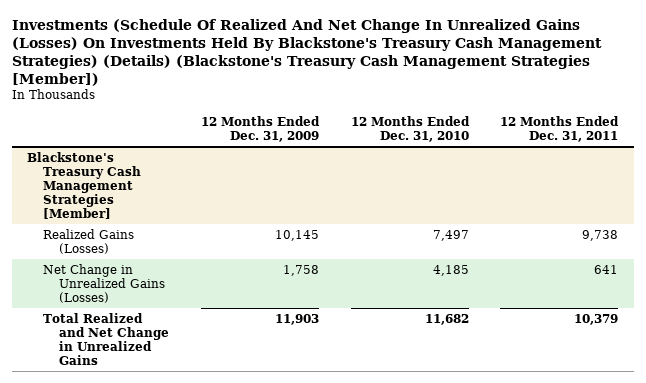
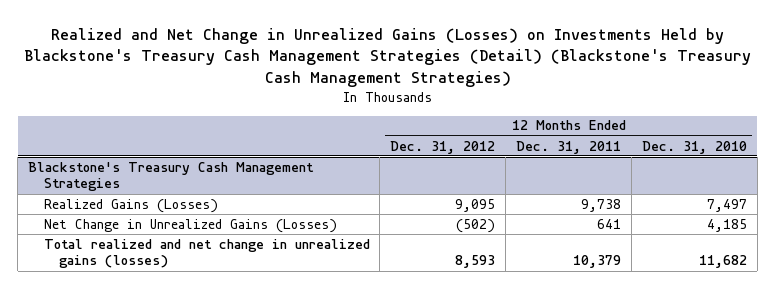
- Investments (Schedule Of Realized And Net Change In Unrealized Gains (Losses) On Investments Held By Blackstone's Treasury Cash Management Strategies) (Details) (Blackstone's Treasury Cash Management Strategies [Member])
+ Realized and Net Change in Unrealized Gains (Losses) on Investments Held by Blackstone's Treasury Cash Management Strategies (Detail) (Blackstone's Treasury Cash Management Strategies)
- | 12 Months Ended Dec. 31, 2009 | 12 Months Ended Dec. 31, 2010 | 12 Months Ended Dec. 31, 2011
+ | 12 Months Ended Dec. 31, 2012 | 12 Months Ended Dec. 31, 2011 | 12 Months Ended Dec. 31, 2010
- Blackstone's Treasury Cash Management Strategies [Member]
+ Blackstone's Treasury Cash Management Strategies
- Total Realized and Net Change in Unrealized Gains | 11,903 | 11,682 | 10,379
+ Total realized and net change in unrealized gains (losses) | 8,593 | 10,379 | 11,682

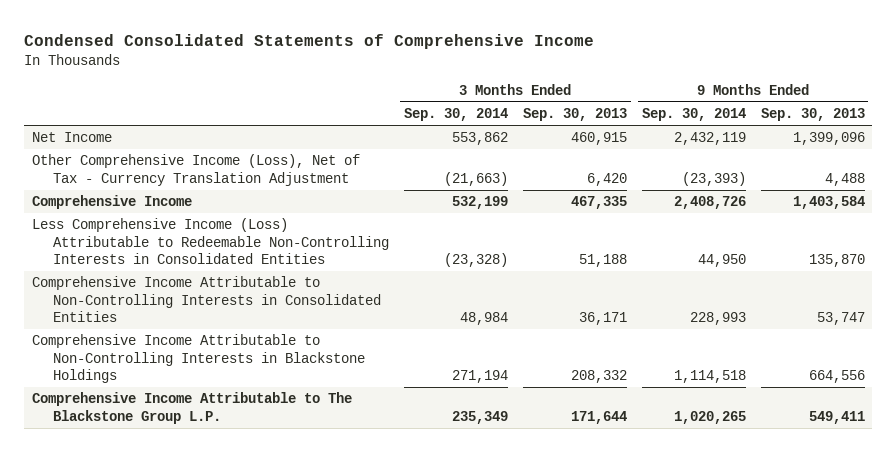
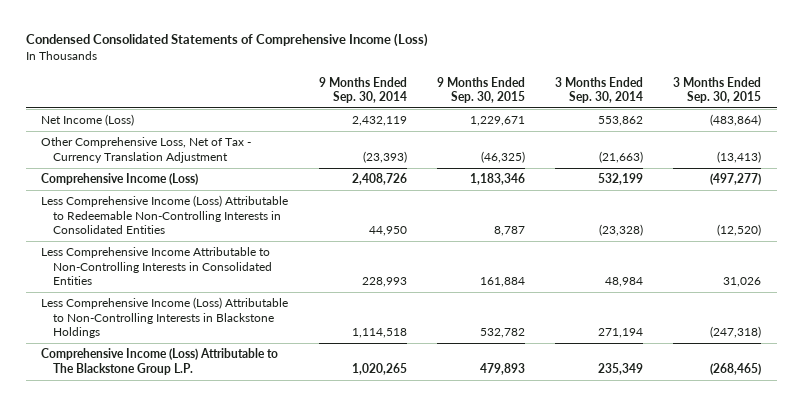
- Condensed Consolidated Statements of Comprehensive Income
+ Condensed Consolidated Statements of Comprehensive Income (Loss)
- | 3 Months Ended Sep. 30, 2014 | 3 Months Ended Sep. 30, 2013 | 9 Months Ended Sep. 30, 2014 | 9 Months Ended Sep. 30, 2013
+ | 9 Months Ended Sep. 30, 2014 | 9 Months Ended Sep. 30, 2015 | 3 Months Ended Sep. 30, 2014 | 3 Months Ended Sep. 30, 2015
- Net Income | 553,862 | 460,915 | 2,432,119 | 1,399,096
- Other Comprehensive Income (Loss), Net of Tax - Currency Translation Adjustment | (21,663) | 6,420 | (23,393) | 4,488
- Comprehensive Income | 532,199 | 467,335 | 2,408,726 | 1,403,584
+ Net Income (Loss) | 2,432,119 | 1,229,671 | 553,862 | (483,864)
+ Other Comprehensive Loss, Net of Tax - Currency Translation Adjustment | (23,393) | (46,325) | (21,663) | (13,413)
+ Comprehensive Income (Loss) | 2,408,726 | 1,183,346 | 532,199 | (497,277)
- Comprehensive Income Attributable to Non-Controlling Interests in Consolidated Entities | 48,984 | 36,171 | 228,993 | 53,747
- Comprehensive Income Attributable to Non-Controlling Interests in Blackstone Holdings | 271,194 | 208,332 | 1,114,518 | 664,556
- Comprehensive Income Attributable to The Blackstone Group L.P. | 235,349 | 171,644 | 1,020,265 | 549,411
+ Less Comprehensive Income Attributable to Non-Controlling Interests in Consolidated Entities | 228,993 | 161,884 | 48,984 | 31,026
+ Less Comprehensive Income (Loss) Attributable to Non-Controlling Interests in Blackstone Holdings | 1,114,518 | 532,782 | 271,194 | (247,318)
+ Comprehensive Income (Loss) Attributable to The Blackstone Group L.P. | 1,020,265 | 479,893 | 235,349 | (268,465)

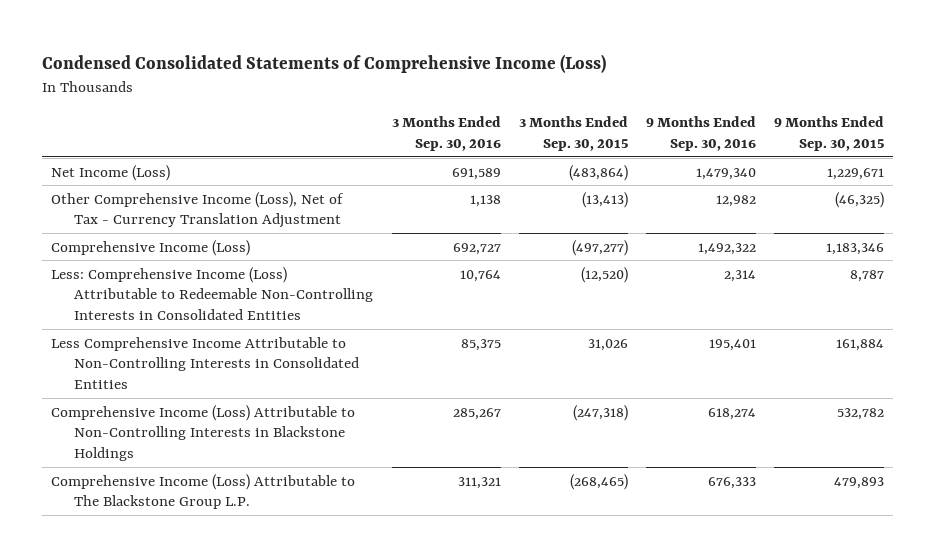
- | 9 Months Ended Sep. 30, 2014 | 9 Months Ended Sep. 30, 2015 | 3 Months Ended Sep. 30, 2014 | 3 Months Ended Sep. 30, 2015
+ | 3 Months Ended Sep. 30, 2016 | 3 Months Ended Sep. 30, 2015 | 9 Months Ended Sep. 30, 2016 | 9 Months Ended Sep. 30, 2015
- Other Comprehensive Loss, Net of Tax - Currency Translation Adjustment | (23,393) | (46,325) | (21,663) | (13,413)
+ Other Comprehensive Income (Loss), Net of Tax - Currency Translation Adjustment | 1,138 | (13,413) | 12,982 | (46,325)
- Less Comprehensive Income (Loss) Attributable to Redeemable Non-Controlling Interests in Consolidated Entities | 44,950 | 8,787 | (23,328) | (12,520)
+ Less: Comprehensive Income (Loss) Attributable to Redeemable Non-Controlling Interests in Consolidated Entities | 10,764 | (12,520) | 2,314 | 8,787
- Less Comprehensive Income (Loss) Attributable to Non-Controlling Interests in Blackstone Holdings | 1,114,518 | 532,782 | 271,194 | (247,318)
+ Comprehensive Income (Loss) Attributable to Non-Controlling Interests in Blackstone Holdings | 285,267 | (247,318) | 618,274 | 532,782

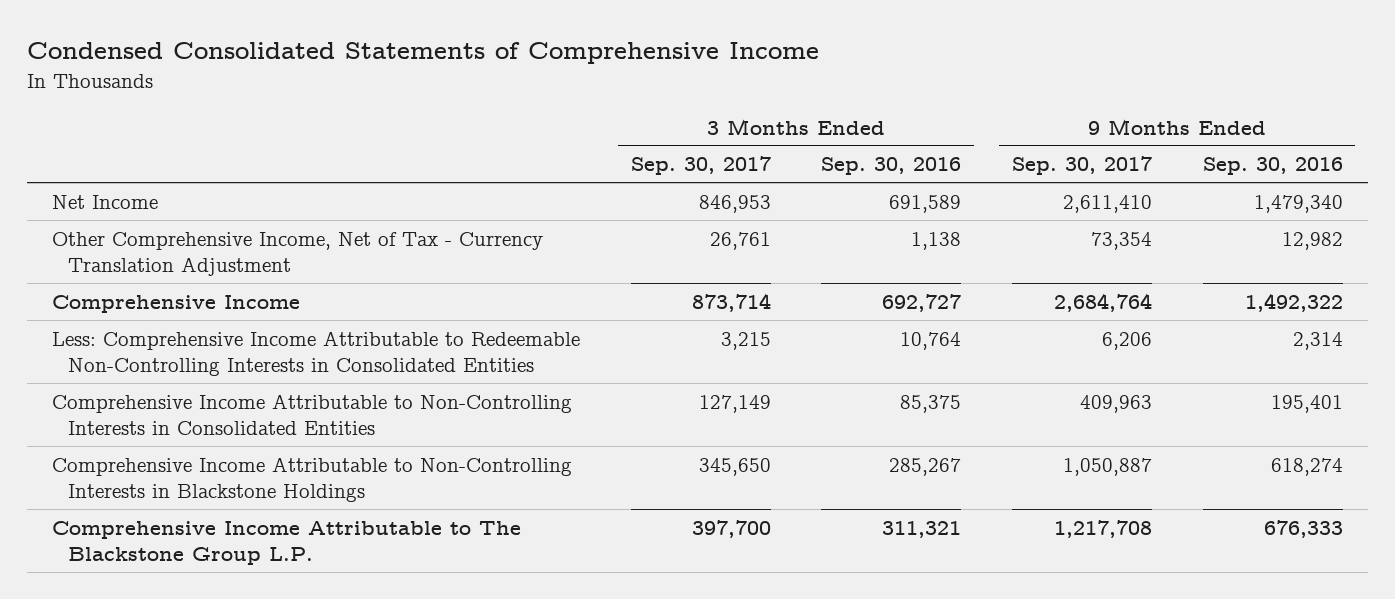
- Condensed Consolidated Statements of Comprehensive Income (Loss)
+ Condensed Consolidated Statements of Comprehensive Income
- | 3 Months Ended Sep. 30, 2016 | 3 Months Ended Sep. 30, 2015 | 9 Months Ended Sep. 30, 2016 | 9 Months Ended Sep. 30, 2015
+ | 3 Months Ended Sep. 30, 2017 | 3 Months Ended Sep. 30, 2016 | 9 Months Ended Sep. 30, 2017 | 9 Months Ended Sep. 30, 2016
- Net Income (Loss) | 691,589 | (483,864) | 1,479,340 | 1,229,671
- Other Comprehensive Income (Loss), Net of Tax - Currency Translation Adjustment | 1,138 | (13,413) | 12,982 | (46,325)
- Comprehensive Income (Loss) | 692,727 | (497,277) | 1,492,322 | 1,183,346
- Less: Comprehensive Income (Loss) Attributable to Redeemable Non-Controlling Interests in Consolidated Entities | 10,764 | (12,520) | 2,314 | 8,787
- Less Comprehensive Income Attributable to Non-Controlling Interests in Consolidated Entities | 85,375 | 31,026 | 195,401 | 161,884
- Comprehensive Income (Loss) Attributable to Non-Controlling Interests in Blackstone Holdings | 285,267 | (247,318) | 618,274 | 532,782
- Comprehensive Income (Loss) Attributable to The Blackstone Group L.P. | 311,321 | (268,465) | 676,333 | 479,893
+ Net Income | 846,953 | 691,589 | 2,611,410 | 1,479,340
+ Other Comprehensive Income, Net of Tax - Currency Translation Adjustment | 26,761 | 1,138 | 73,354 | 12,982
+ Comprehensive Income | 873,714 | 692,727 | 2,684,764 | 1,492,322
+ Less: Comprehensive Income Attributable to Redeemable Non-Controlling Interests in Consolidated Entities | 3,215 | 10,764 | 6,206 | 2,314
+ Comprehensive Income Attributable to Non-Controlling Interests in Consolidated Entities | 127,149 | 85,375 | 409,963 | 195,401
+ Comprehensive Income Attributable to Non-Controlling Interests in Blackstone Holdings | 345,650 | 285,267 | 1,050,887 | 618,274
+ Comprehensive Income Attributable to The Blackstone Group L.P. | 397,700 | 311,321 | 1,217,708 | 676,333

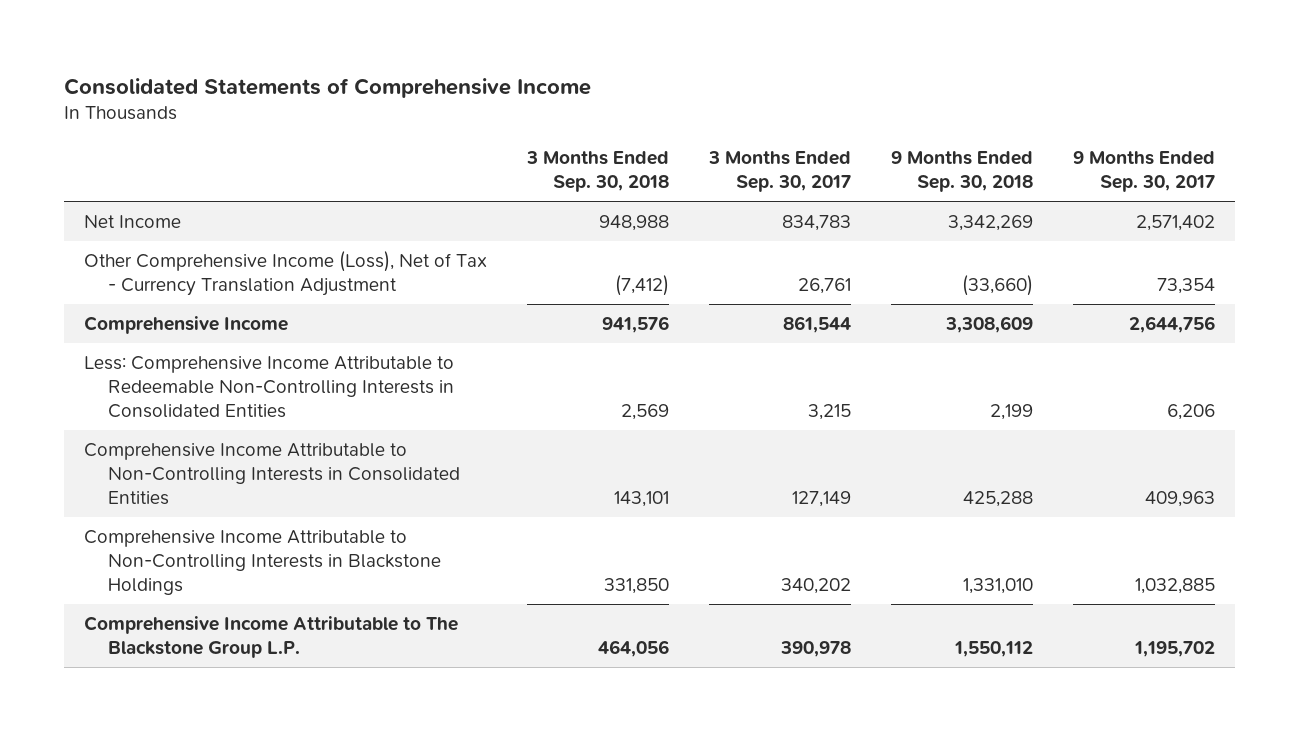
- Condensed Consolidated Statements of Comprehensive Income
+ Consolidated Statements of Comprehensive Income
- | 3 Months Ended Sep. 30, 2017 | 3 Months Ended Sep. 30, 2016 | 9 Months Ended Sep. 30, 2017 | 9 Months Ended Sep. 30, 2016
+ | 3 Months Ended Sep. 30, 2018 | 3 Months Ended Sep. 30, 2017 | 9 Months Ended Sep. 30, 2018 | 9 Months Ended Sep. 30, 2017
- Net Income | 846,953 | 691,589 | 2,611,410 | 1,479,340
- Other Comprehensive Income, Net of Tax - Currency Translation Adjustment | 26,761 | 1,138 | 73,354 | 12,982
- Comprehensive Income | 873,714 | 692,727 | 2,684,764 | 1,492,322
+ Net Income | 948,988 | 834,783 | 3,342,269 | 2,571,402
+ Other Comprehensive Income (Loss), Net of Tax - Currency Translation Adjustment | (7,412) | 26,761 | (33,660) | 73,354
+ Comprehensive Income | 941,576 | 861,544 | 3,308,609 | 2,644,756
- Comprehensive Income Attributable to Non-Controlling Interests in Blackstone Holdings | 345,650 | 285,267 | 1,050,887 | 618,274
- Comprehensive Income Attributable to The Blackstone Group L.P. | 397,700 | 311,321 | 1,217,708 | 676,333
+ Comprehensive Income Attributable to Non-Controlling Interests in Blackstone Holdings | 331,850 | 340,202 | 1,331,010 | 1,032,885
+ Comprehensive Income Attributable to The Blackstone Group L.P. | 464,056 | 390,978 | 1,550,112 | 1,195,702

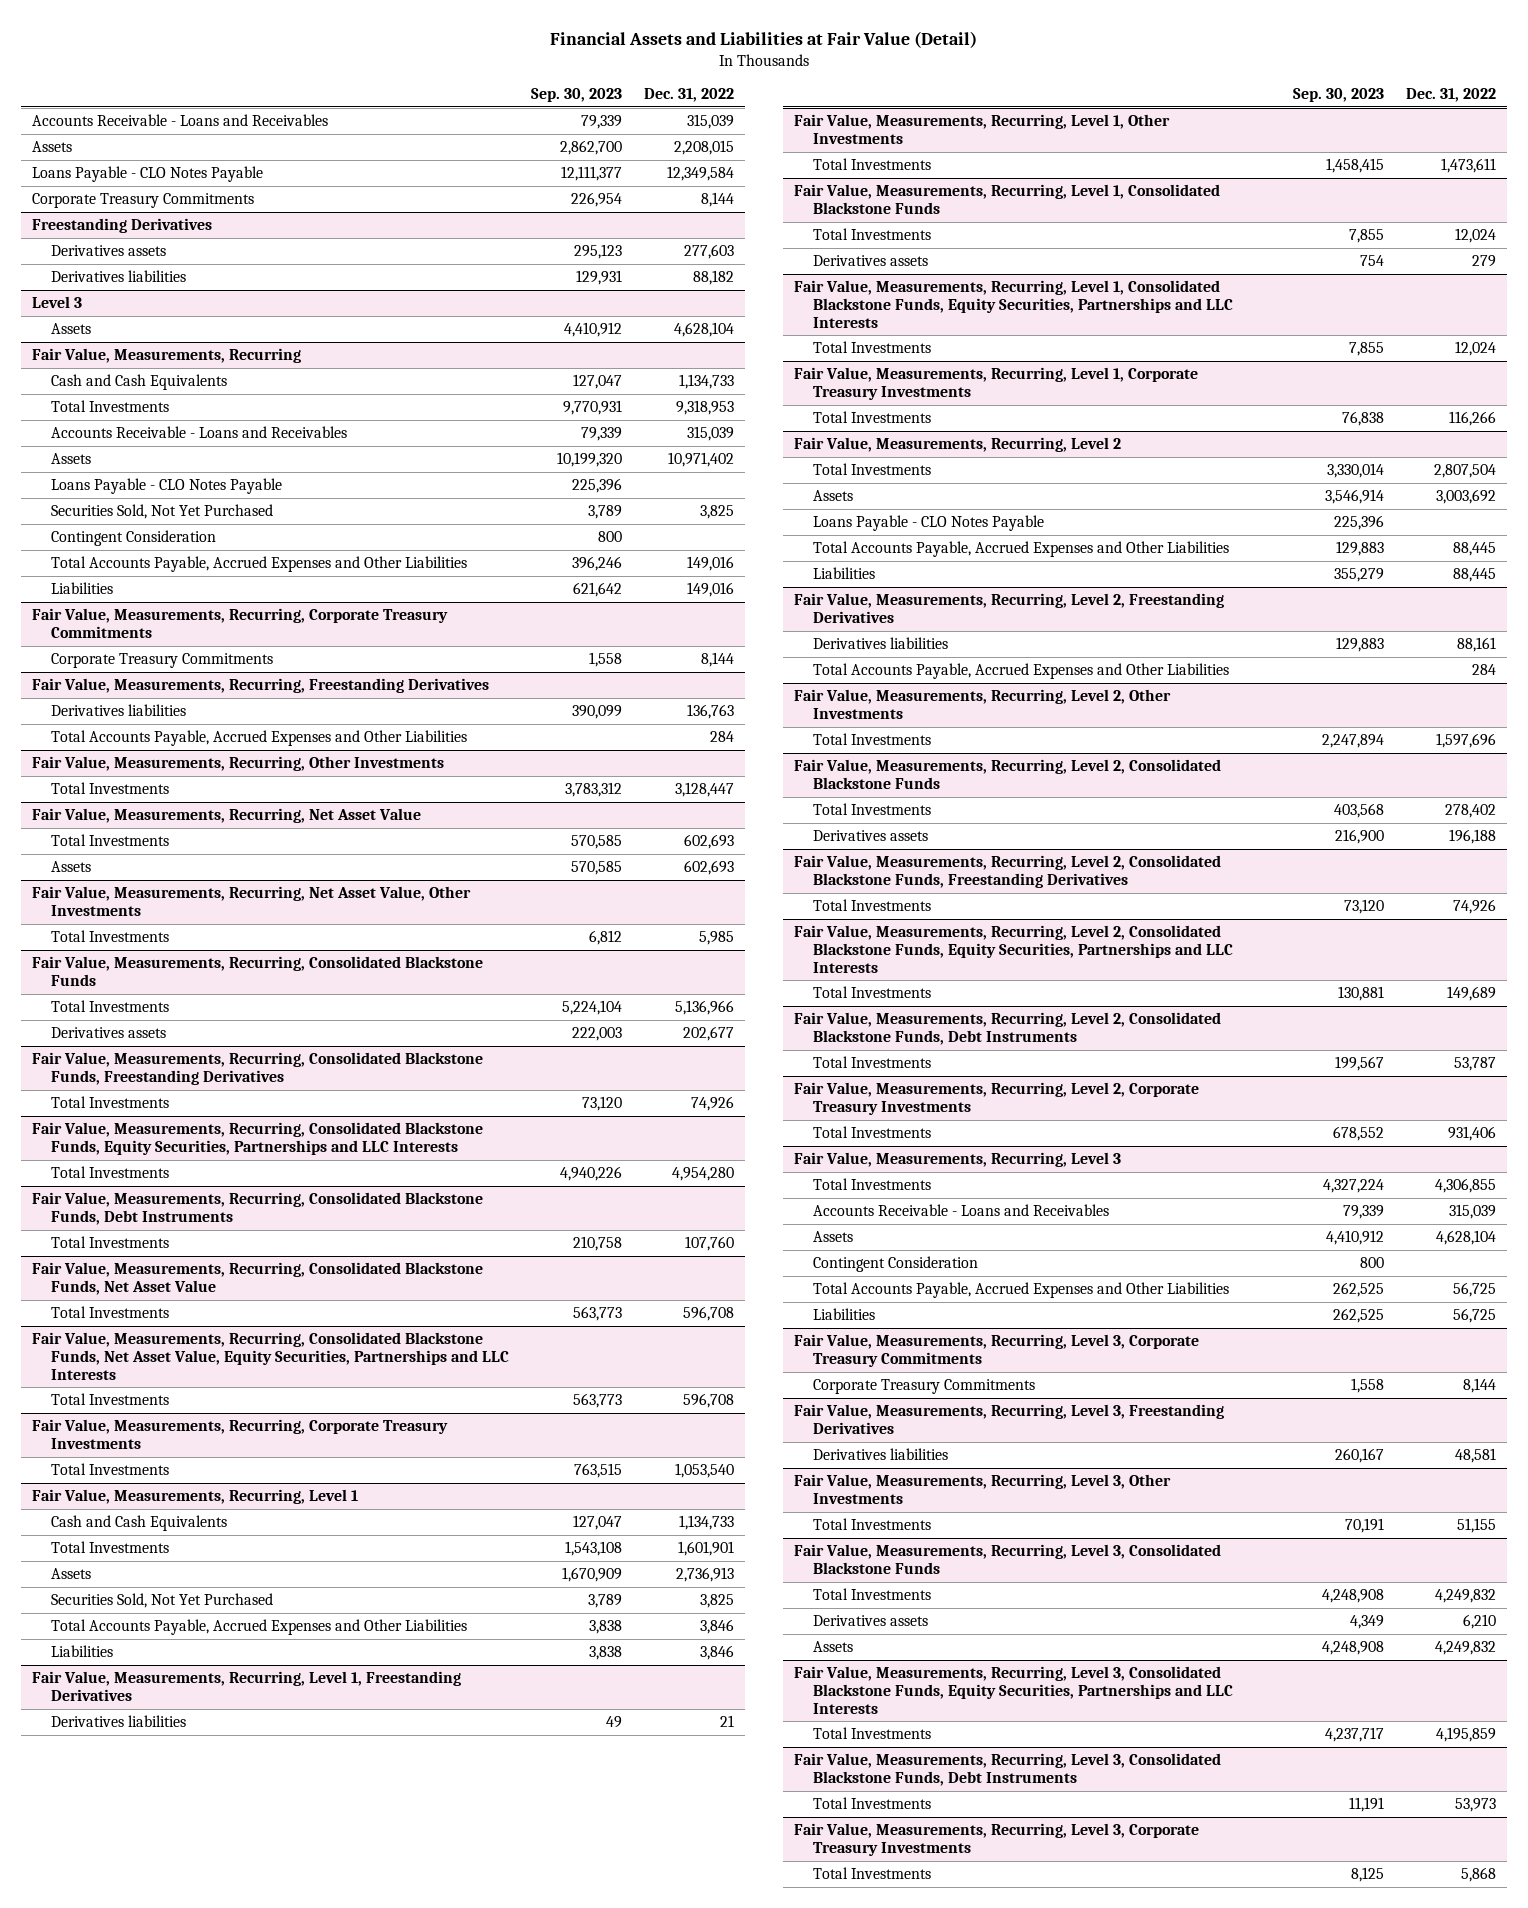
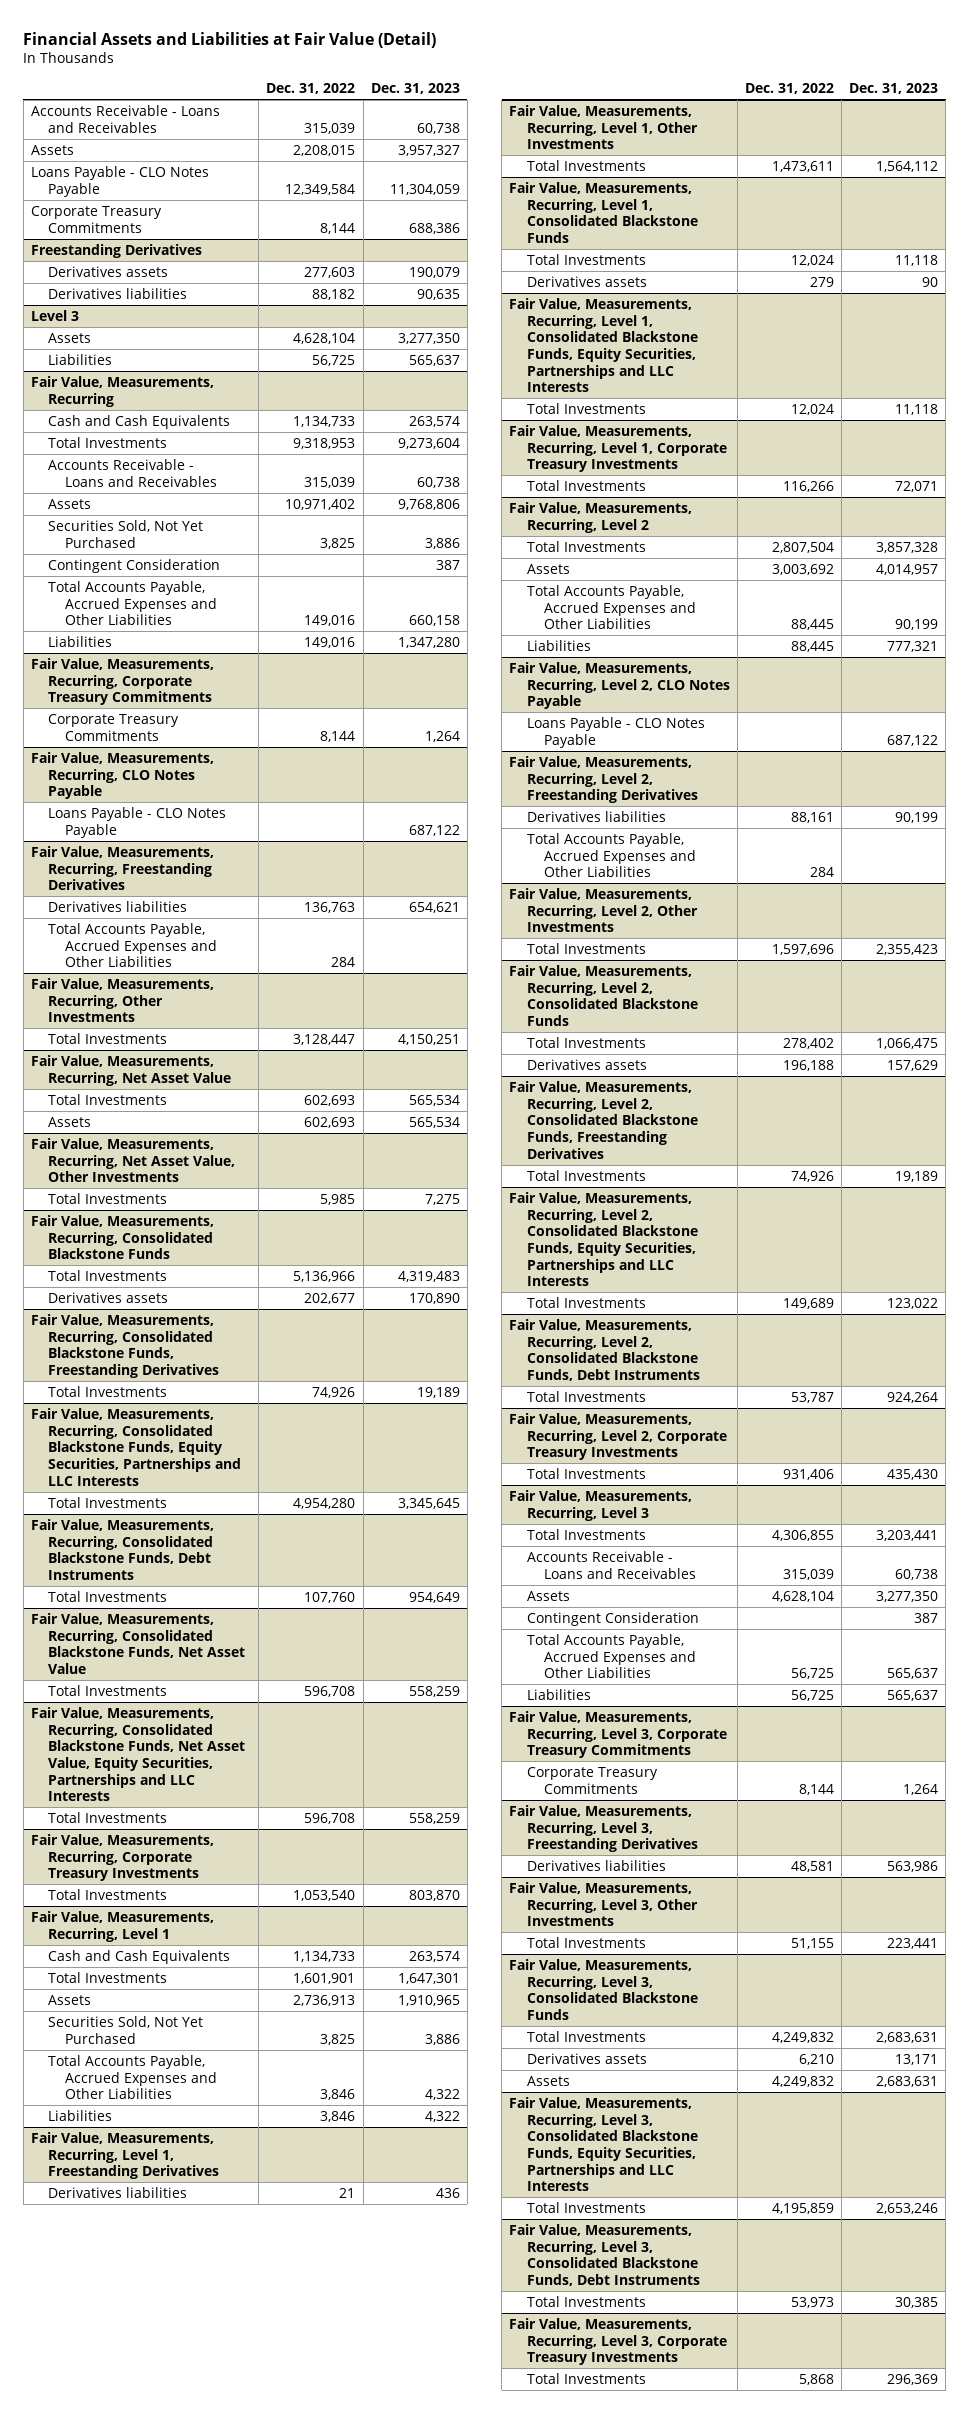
- | Sep. 30, 2023 | Dec. 31, 2022
+ | Dec. 31, 2022 | Dec. 31, 2023
@ Level 3
+ Liabilities | 56,725 | 565,637
@ Fair Value, Measurements, Recurring
- Loans Payable - CLO Notes Payable | 225,396 |
+ Fair Value, Measurements, Recurring, CLO Notes Payable
+ Loans Payable - CLO Notes Payable | | 687,122
@ Fair Value, Measurements, Recurring, Level 2
- Loans Payable - CLO Notes Payable | 225,396 |
+ Fair Value, Measurements, Recurring, Level 2, CLO Notes Payable
+ Loans Payable - CLO Notes Payable | | 687,122

